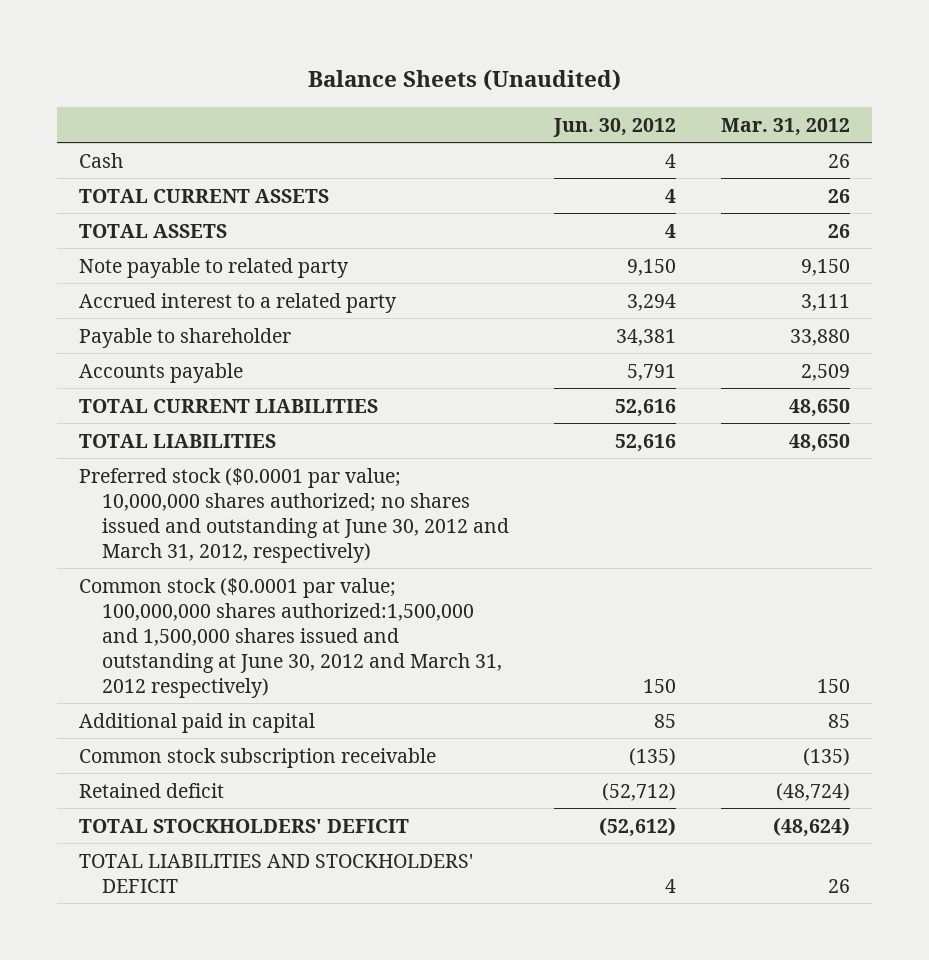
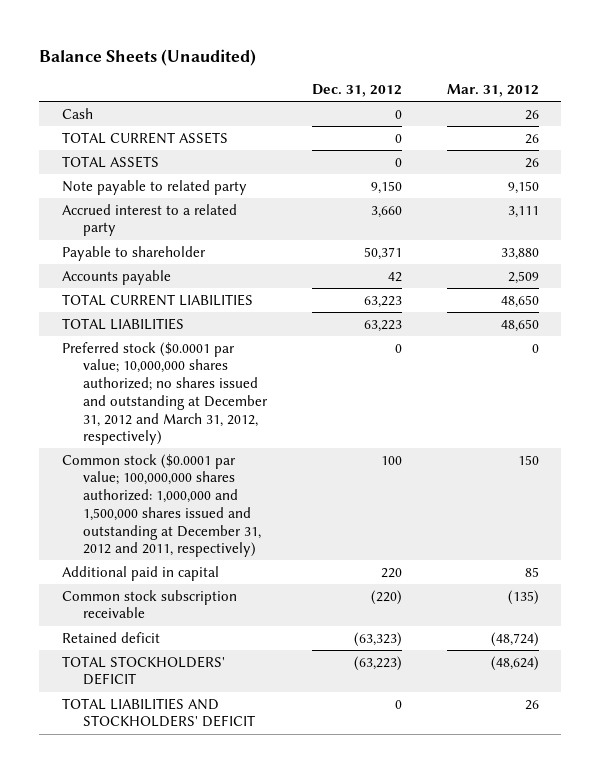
- | Jun. 30, 2012 | Mar. 31, 2012
+ | Dec. 31, 2012 | Mar. 31, 2012
- Preferred stock ($0.0001 par value; 10,000,000 shares authorized; no shares issued and outstanding at June 30, 2012 and March 31, 2012, respectively)
- Common stock ($0.0001 par value; 100,000,000 shares authorized:1,500,000 and 1,500,000 shares issued and outstanding at June 30, 2012 and March 31, 2012 respectively) | 150 | 150
+ Preferred stock ($0.0001 par value; 10,000,000 shares authorized; no shares issued and outstanding at December 31, 2012 and March 31, 2012, respectively) | 0 | 0
+ Common stock ($0.0001 par value; 100,000,000 shares authorized: 1,000,000 and 1,500,000 shares issued and outstanding at December 31, 2012 and 2011, respectively) | 100 | 150

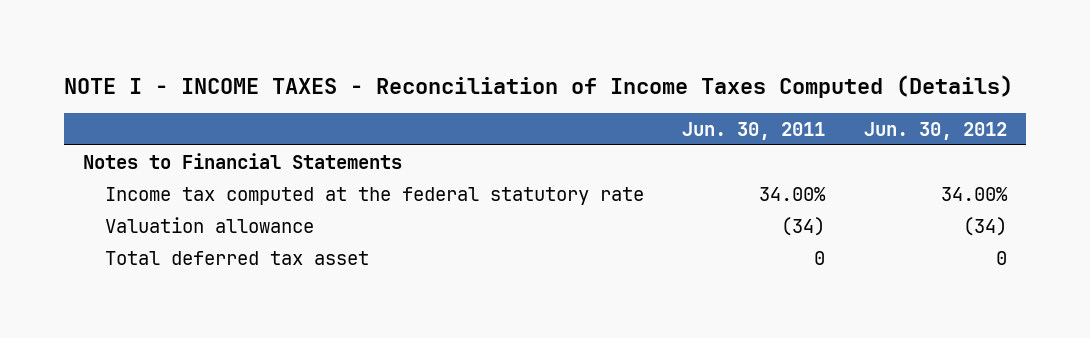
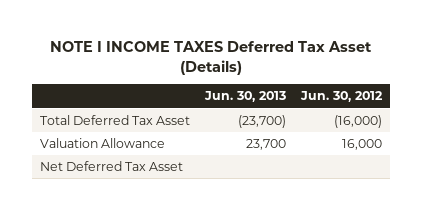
- NOTE I - INCOME TAXES - Reconciliation of Income Taxes Computed (Details)
+ NOTE I INCOME TAXES Deferred Tax Asset (Details)
- | Jun. 30, 2011 | Jun. 30, 2012
+ | Jun. 30, 2013 | Jun. 30, 2012
- Notes to Financial Statements
- Income tax computed at the federal statutory rate | 34.00% | 34.00%
- Valuation allowance | (34) | (34)
- Total deferred tax asset | 0 | 0
+ Total Deferred Tax Asset | (23,700) | (16,000)
+ Valuation Allowance | 23,700 | 16,000
+ Net Deferred Tax Asset

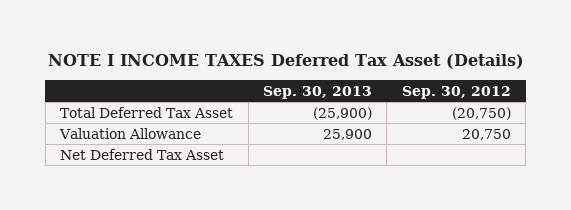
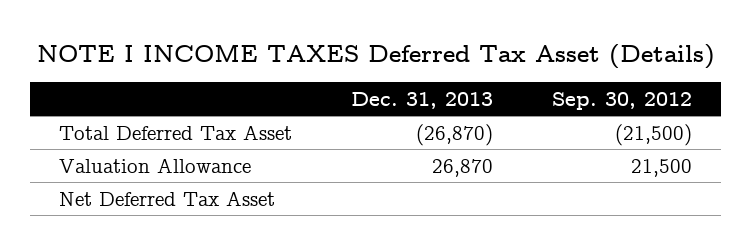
- | Sep. 30, 2013 | Sep. 30, 2012
+ | Dec. 31, 2013 | Sep. 30, 2012
- Total Deferred Tax Asset | (25,900) | (20,750)
- Valuation Allowance | 25,900 | 20,750
+ Total Deferred Tax Asset | (26,870) | (21,500)
+ Valuation Allowance | 26,870 | 21,500

